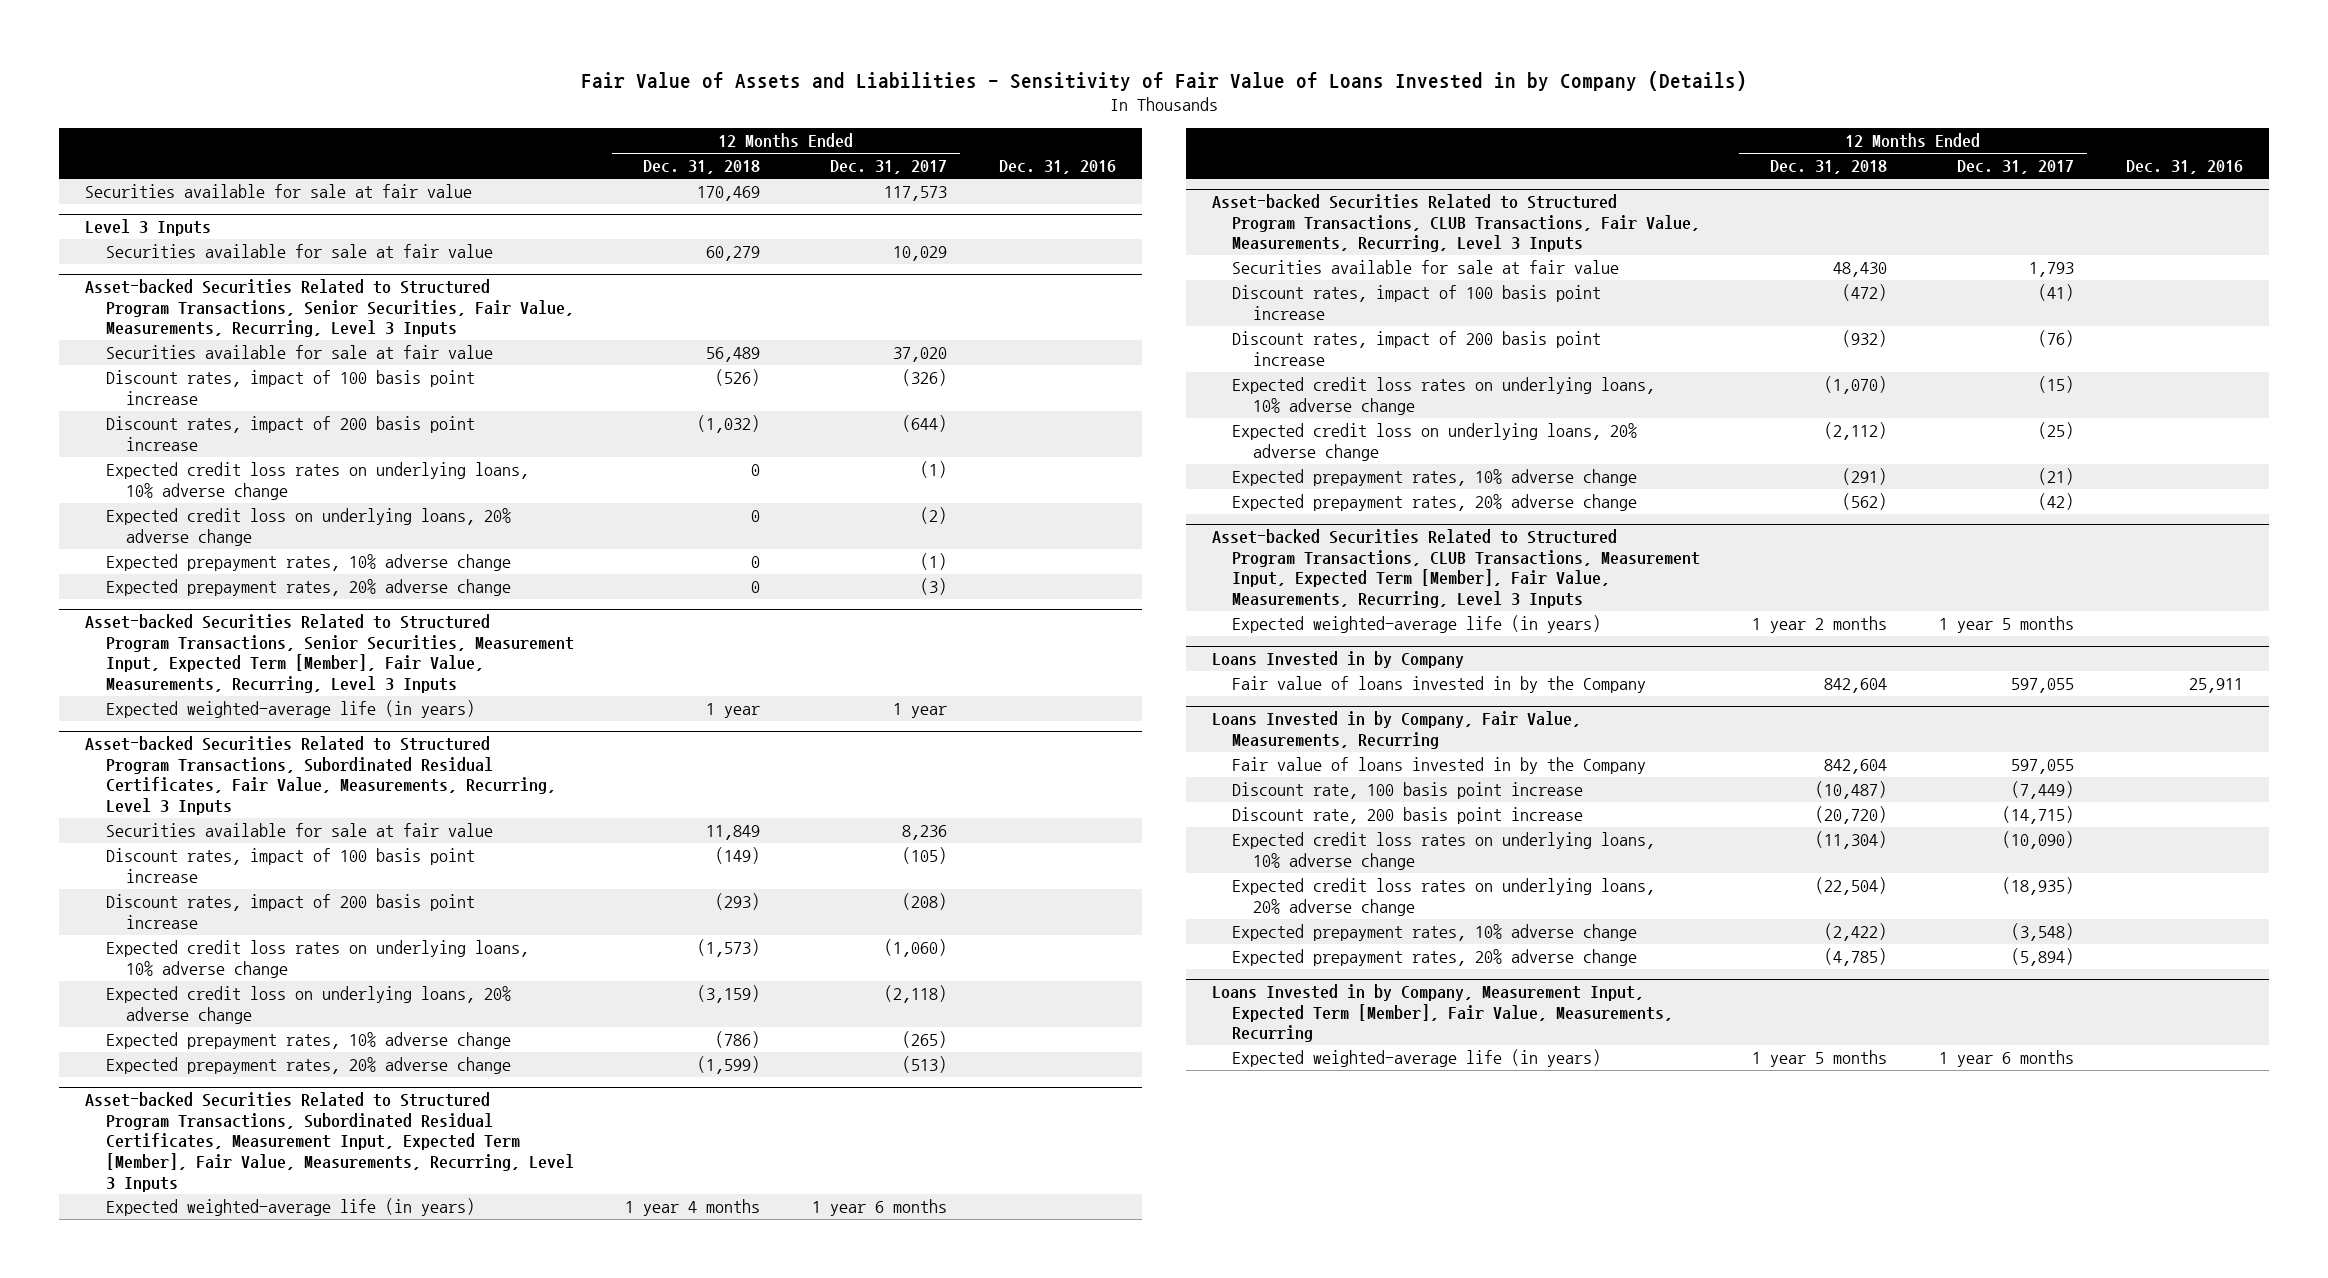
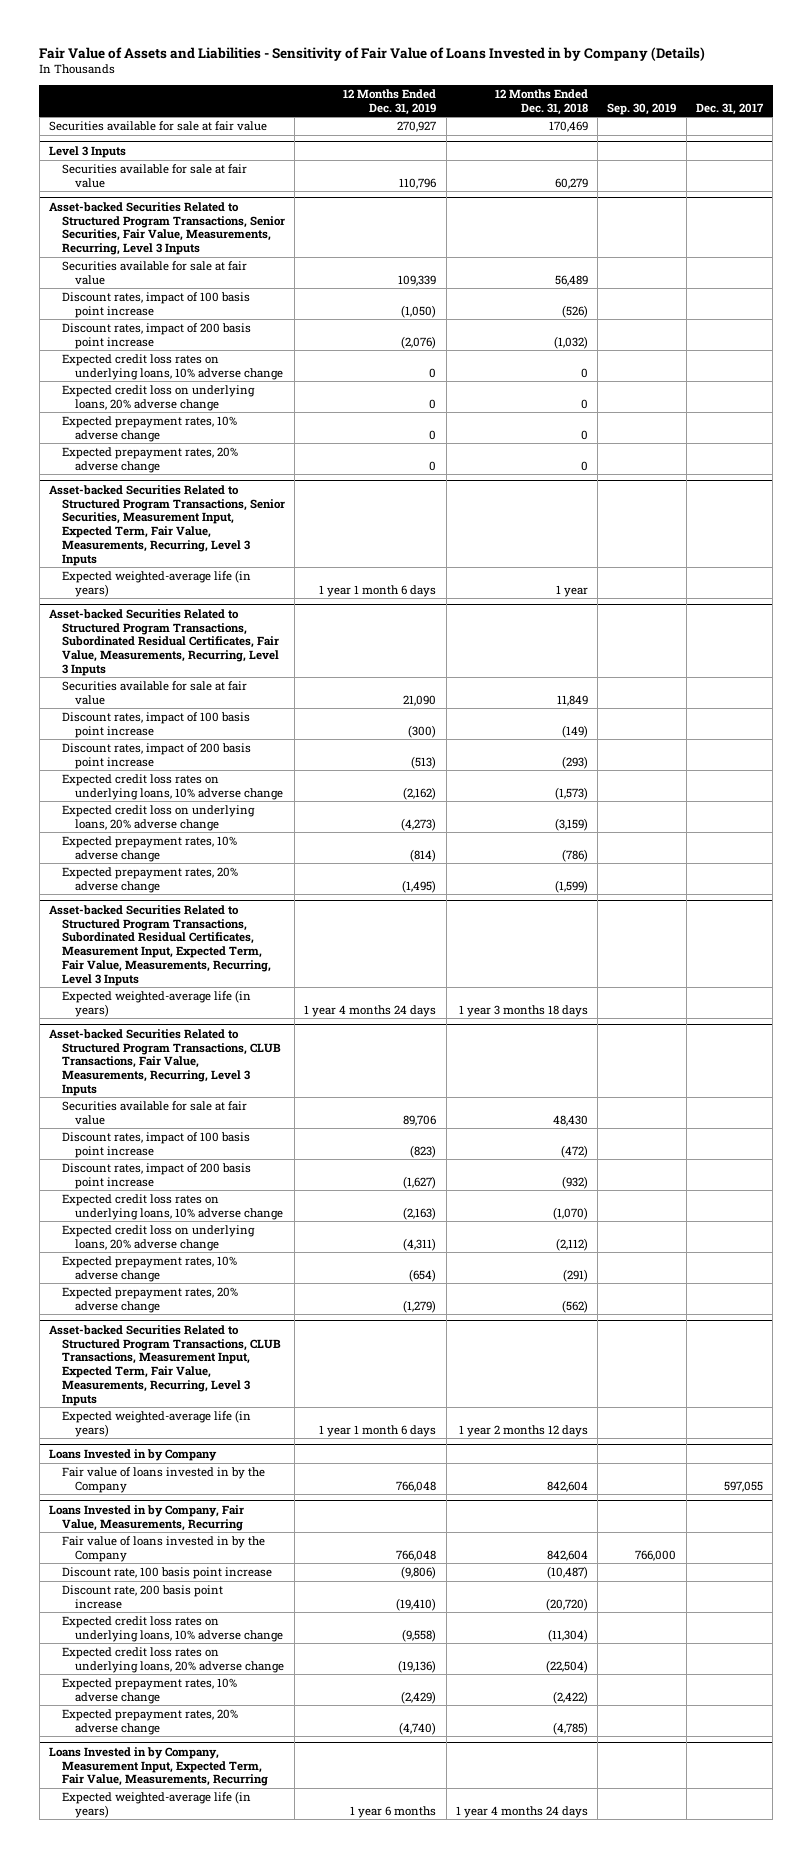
- | 12 Months Ended Dec. 31, 2018 | 12 Months Ended Dec. 31, 2017 | Dec. 31, 2016
+ | 12 Months Ended Dec. 31, 2019 | 12 Months Ended Dec. 31, 2018 | Sep. 30, 2019 | Dec. 31, 2017
- Asset-backed Securities Related to Structured Program Transactions, Senior Securities, Measurement Input, Expected Term [Member], Fair Value, Measurements, Recurring, Level 3 Inputs
+ Asset-backed Securities Related to Structured Program Transactions, Senior Securities, Measurement Input, Expected Term, Fair Value, Measurements, Recurring, Level 3 Inputs
- Asset-backed Securities Related to Structured Program Transactions, Subordinated Residual Certificates, Measurement Input, Expected Term [Member], Fair Value, Measurements, Recurring, Level 3 Inputs
- Expected weighted-average life (in years) | 1 year 4 months | 1 year 6 months |
+ Asset-backed Securities Related to Structured Program Transactions, Subordinated Residual Certificates, Measurement Input, Expected Term, Fair Value, Measurements, Recurring, Level 3 Inputs
+ Expected weighted-average life (in years) | 1 year 4 months 24 days | 1 year 3 months 18 days | |
- Asset-backed Securities Related to Structured Program Transactions, CLUB Transactions, Measurement Input, Expected Term [Member], Fair Value, Measurements, Recurring, Level 3 Inputs
- Expected weighted-average life (in years) | 1 year 2 months | 1 year 5 months |
+ Asset-backed Securities Related to Structured Program Transactions, CLUB Transactions, Measurement Input, Expected Term, Fair Value, Measurements, Recurring, Level 3 Inputs
+ Expected weighted-average life (in years) | 1 year 1 month 6 days | 1 year 2 months 12 days | |
- Loans Invested in by Company, Measurement Input, Expected Term [Member], Fair Value, Measurements, Recurring
- Expected weighted-average life (in years) | 1 year 5 months | 1 year 6 months |
+ Loans Invested in by Company, Measurement Input, Expected Term, Fair Value, Measurements, Recurring
+ Expected weighted-average life (in years) | 1 year 6 months | 1 year 4 months 24 days | |

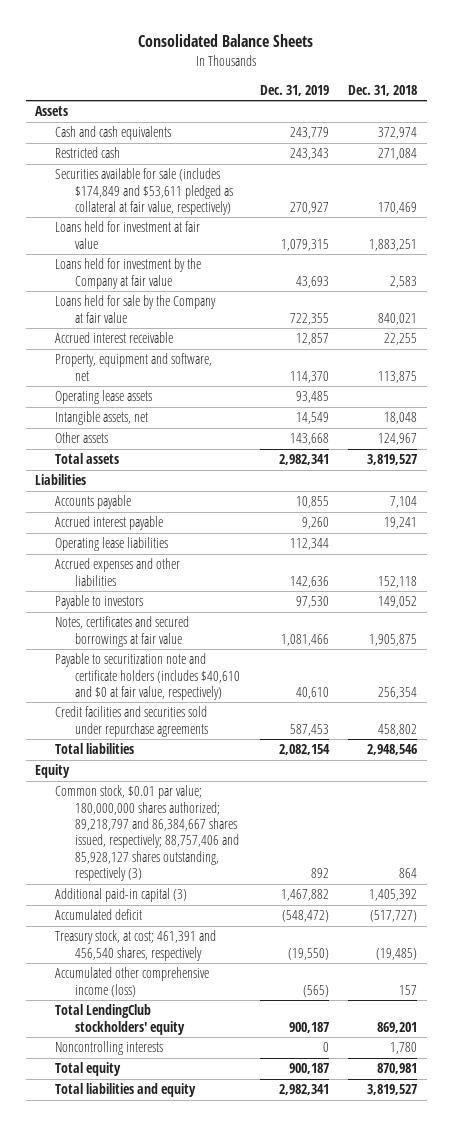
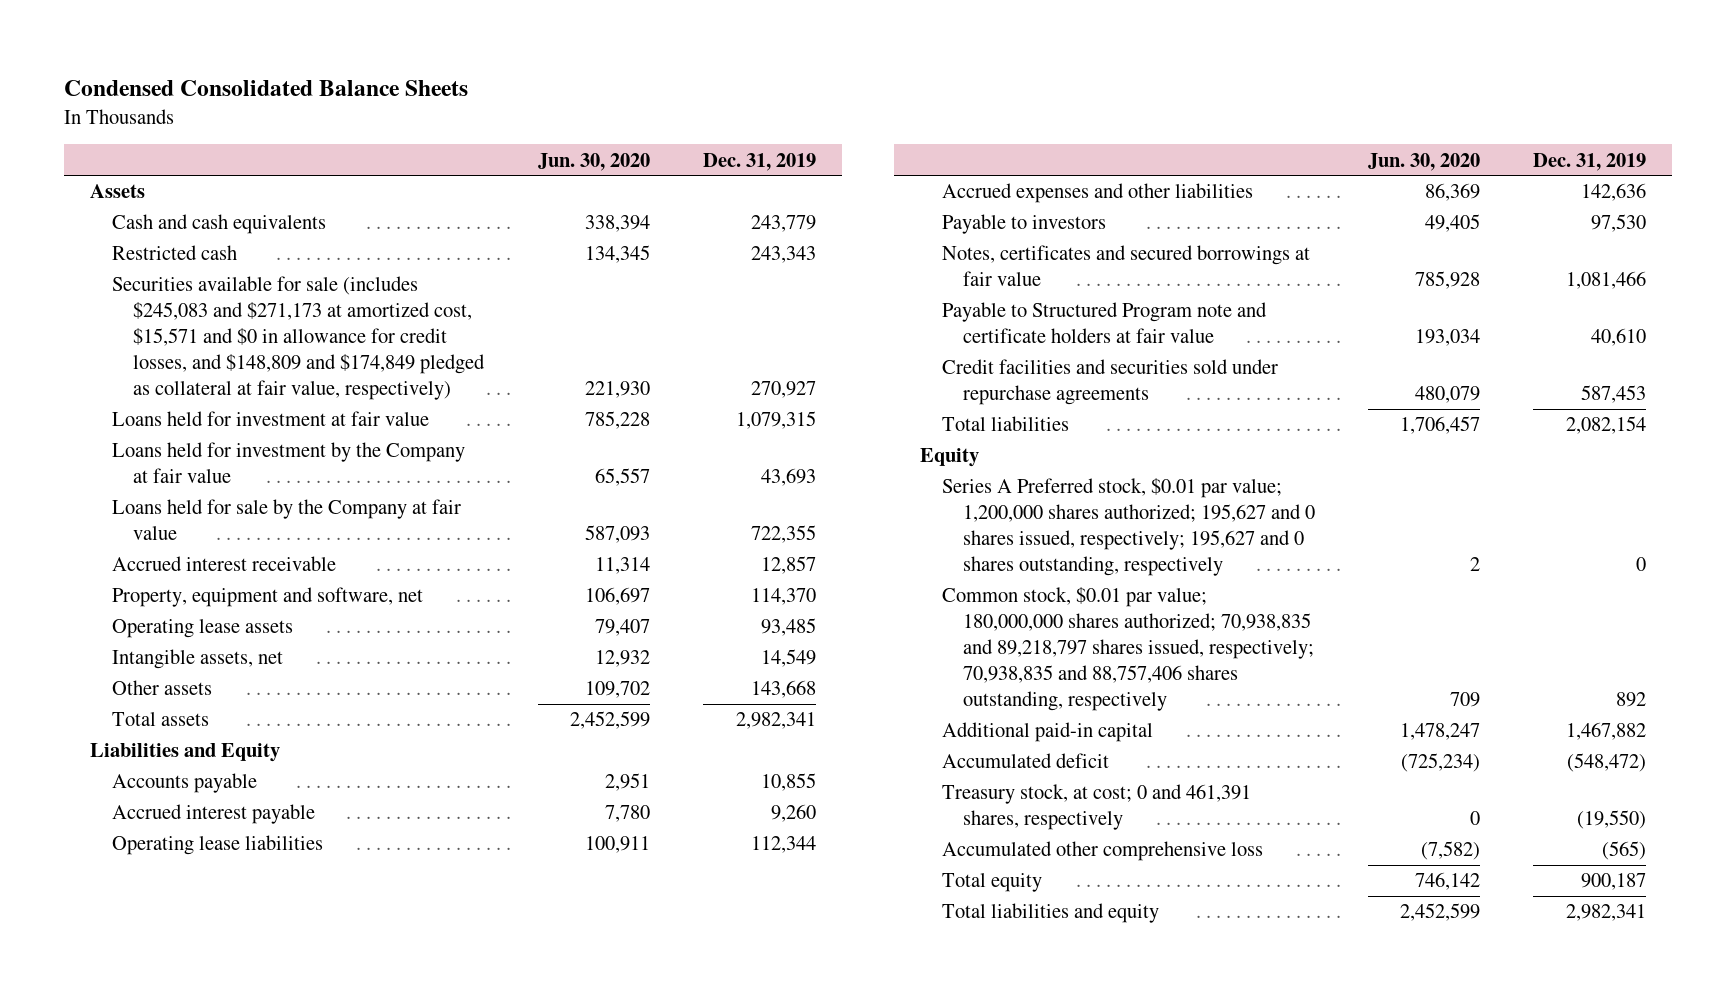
- Consolidated Balance Sheets
+ Condensed Consolidated Balance Sheets
- | Dec. 31, 2019 | Dec. 31, 2018
+ | Jun. 30, 2020 | Dec. 31, 2019
- Securities available for sale (includes $174,849 and $53,611 pledged as collateral at fair value, respectively) | 270,927 | 170,469
+ Securities available for sale (includes $245,083 and $271,173 at amortized cost, $15,571 and $0 in allowance for credit losses, and $148,809 and $174,849 pledged as collateral at fair value, respectively) | 221,930 | 270,927
- Liabilities
+ Liabilities and Equity
- Payable to securitization note and certificate holders (includes $40,610 and $0 at fair value, respectively) | 40,610 | 256,354
+ Payable to Structured Program note and certificate holders at fair value | 193,034 | 40,610
- Common stock, $0.01 par value; 180,000,000 shares authorized; 89,218,797 and 86,384,667 shares issued, respectively; 88,757,406 and 85,928,127 shares outstanding, respectively (3) | 892 | 864
- Additional paid-in capital (3) | 1,467,882 | 1,405,392
+ Series A Preferred stock, $0.01 par value; 1,200,000 shares authorized; 195,627 and 0 shares issued, respectively; 195,627 and 0 shares outstanding, respectively | 2 | 0
+ Common stock, $0.01 par value; 180,000,000 shares authorized; 70,938,835 and 89,218,797 shares issued, respectively; 70,938,835 and 88,757,406 shares outstanding, respectively | 709 | 892
+ Additional paid-in capital | 1,478,247 | 1,467,882
- Treasury stock, at cost; 461,391 and 456,540 shares, respectively | (19,550) | (19,485)
- Accumulated other comprehensive income (loss) | (565) | 157
- Total LendingClub stockholders' equity | 900,187 | 869,201
- Noncontrolling interests | 0 | 1,780
+ Treasury stock, at cost; 0 and 461,391 shares, respectively | 0 | (19,550)
+ Accumulated other comprehensive loss | (7,582) | (565)

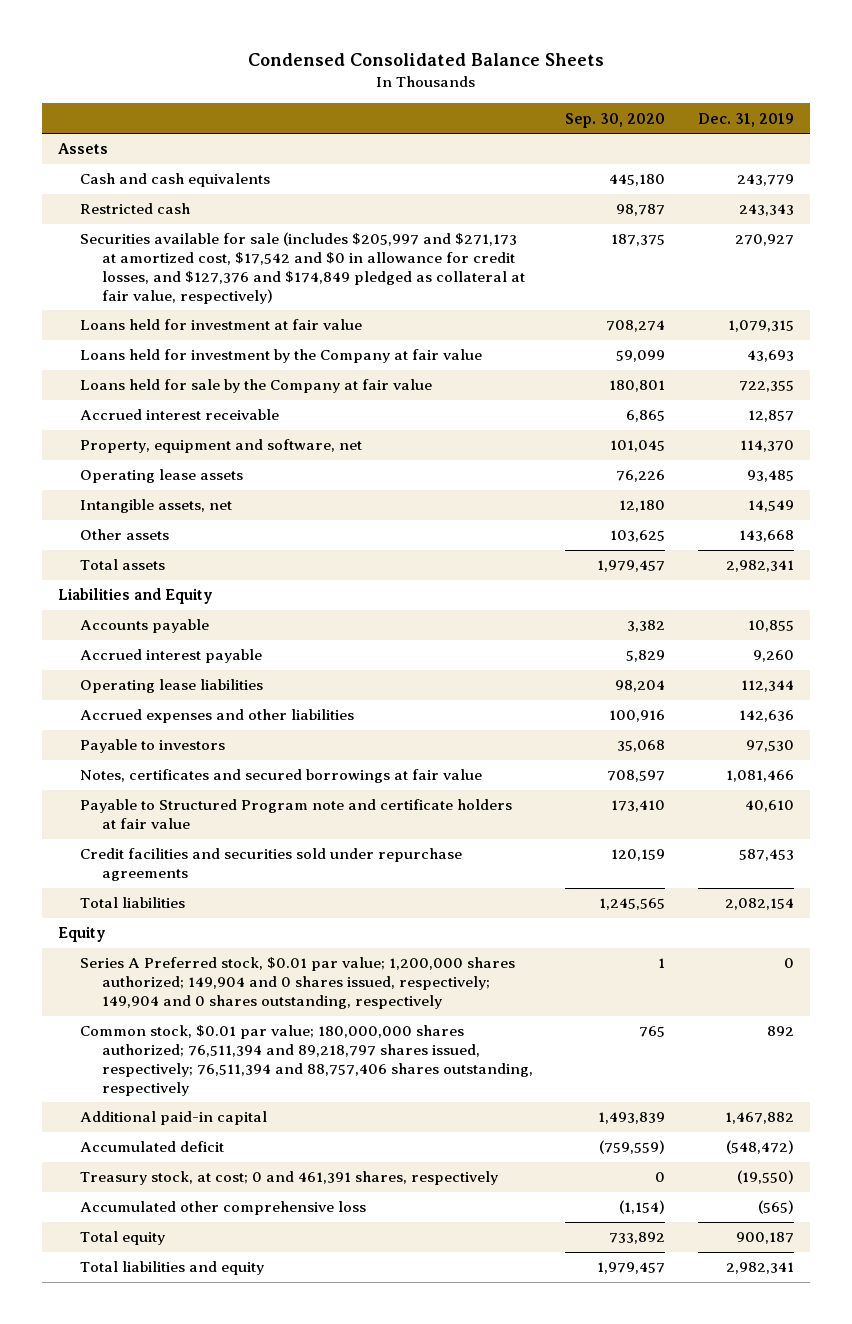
- | Jun. 30, 2020 | Dec. 31, 2019
+ | Sep. 30, 2020 | Dec. 31, 2019
- Securities available for sale (includes $245,083 and $271,173 at amortized cost, $15,571 and $0 in allowance for credit losses, and $148,809 and $174,849 pledged as collateral at fair value, respectively) | 221,930 | 270,927
+ Securities available for sale (includes $205,997 and $271,173 at amortized cost, $17,542 and $0 in allowance for credit losses, and $127,376 and $174,849 pledged as collateral at fair value, respectively) | 187,375 | 270,927
- Series A Preferred stock, $0.01 par value; 1,200,000 shares authorized; 195,627 and 0 shares issued, respectively; 195,627 and 0 shares outstanding, respectively | 2 | 0
- Common stock, $0.01 par value; 180,000,000 shares authorized; 70,938,835 and 89,218,797 shares issued, respectively; 70,938,835 and 88,757,406 shares outstanding, respectively | 709 | 892
+ Series A Preferred stock, $0.01 par value; 1,200,000 shares authorized; 149,904 and 0 shares issued, respectively; 149,904 and 0 shares outstanding, respectively | 1 | 0
+ Common stock, $0.01 par value; 180,000,000 shares authorized; 76,511,394 and 89,218,797 shares issued, respectively; 76,511,394 and 88,757,406 shares outstanding, respectively | 765 | 892

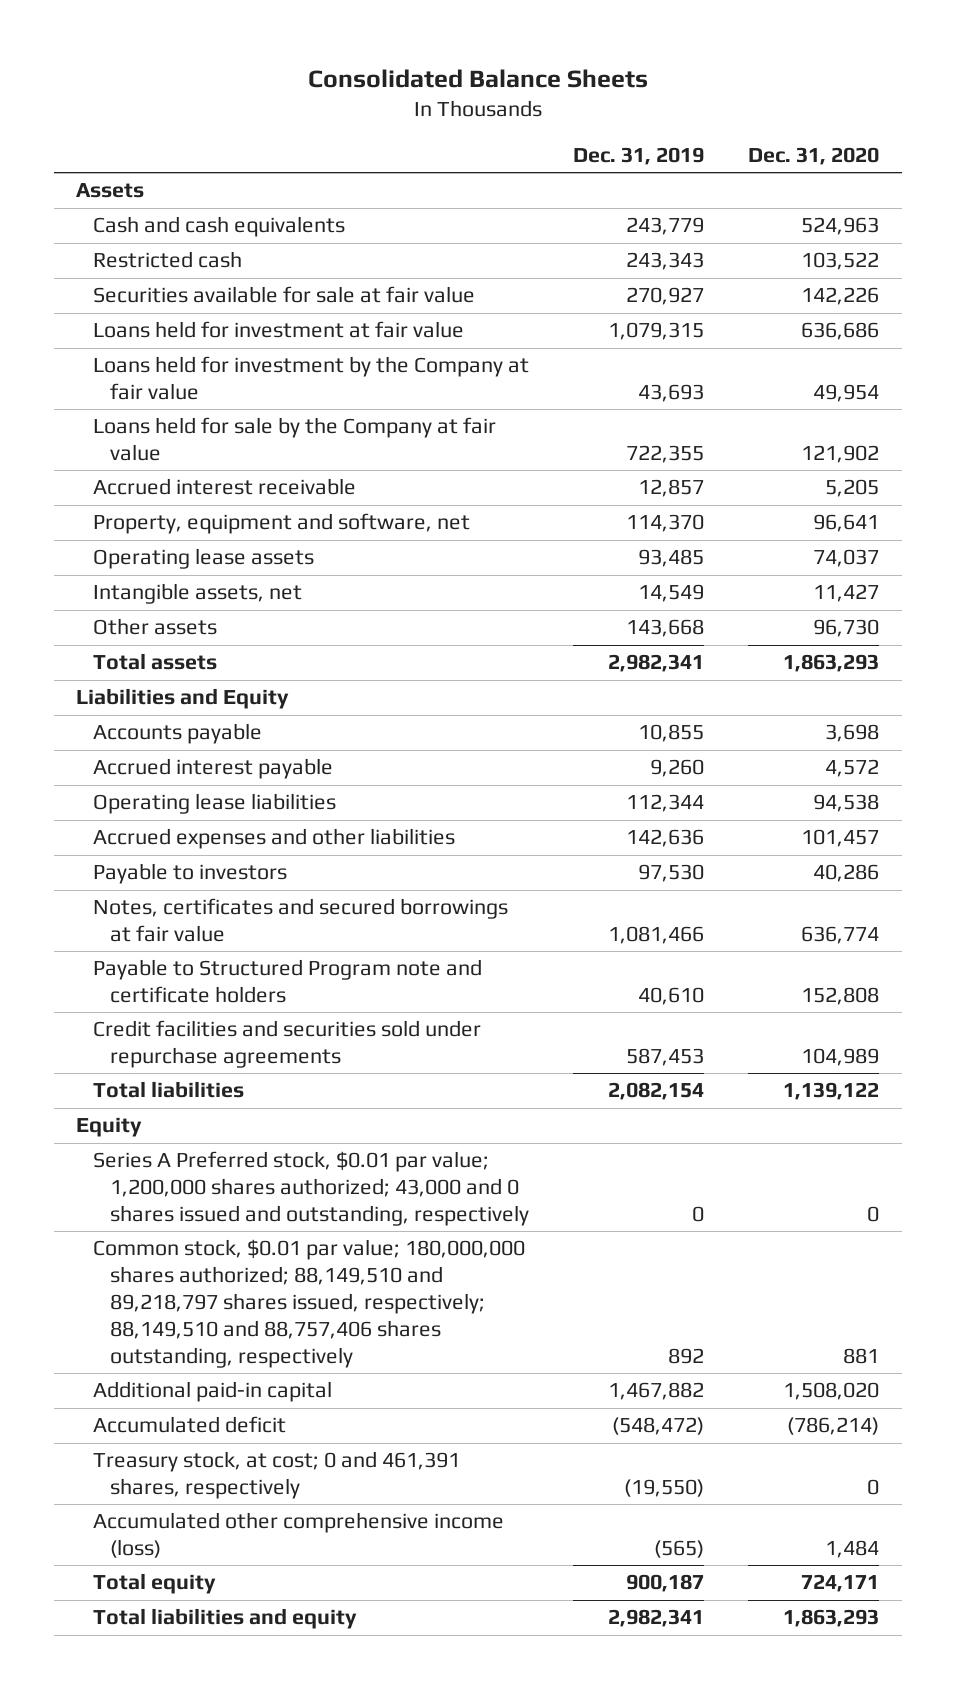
- Condensed Consolidated Balance Sheets
+ Consolidated Balance Sheets
- | Sep. 30, 2020 | Dec. 31, 2019
+ | Dec. 31, 2019 | Dec. 31, 2020
- Securities available for sale (includes $205,997 and $271,173 at amortized cost, $17,542 and $0 in allowance for credit losses, and $127,376 and $174,849 pledged as collateral at fair value, respectively) | 187,375 | 270,927
+ Securities available for sale at fair value | 270,927 | 142,226
- Payable to Structured Program note and certificate holders at fair value | 173,410 | 40,610
+ Payable to Structured Program note and certificate holders | 40,610 | 152,808
- Series A Preferred stock, $0.01 par value; 1,200,000 shares authorized; 149,904 and 0 shares issued, respectively; 149,904 and 0 shares outstanding, respectively | 1 | 0
- Common stock, $0.01 par value; 180,000,000 shares authorized; 76,511,394 and 89,218,797 shares issued, respectively; 76,511,394 and 88,757,406 shares outstanding, respectively | 765 | 892
+ Series A Preferred stock, $0.01 par value; 1,200,000 shares authorized; 43,000 and 0 shares issued and outstanding, respectively | 0 | 0
+ Common stock, $0.01 par value; 180,000,000 shares authorized; 88,149,510 and 89,218,797 shares issued, respectively; 88,149,510 and 88,757,406 shares outstanding, respectively | 892 | 881
- Accumulated other comprehensive loss | (1,154) | (565)
+ Accumulated other comprehensive income (loss) | (565) | 1,484

